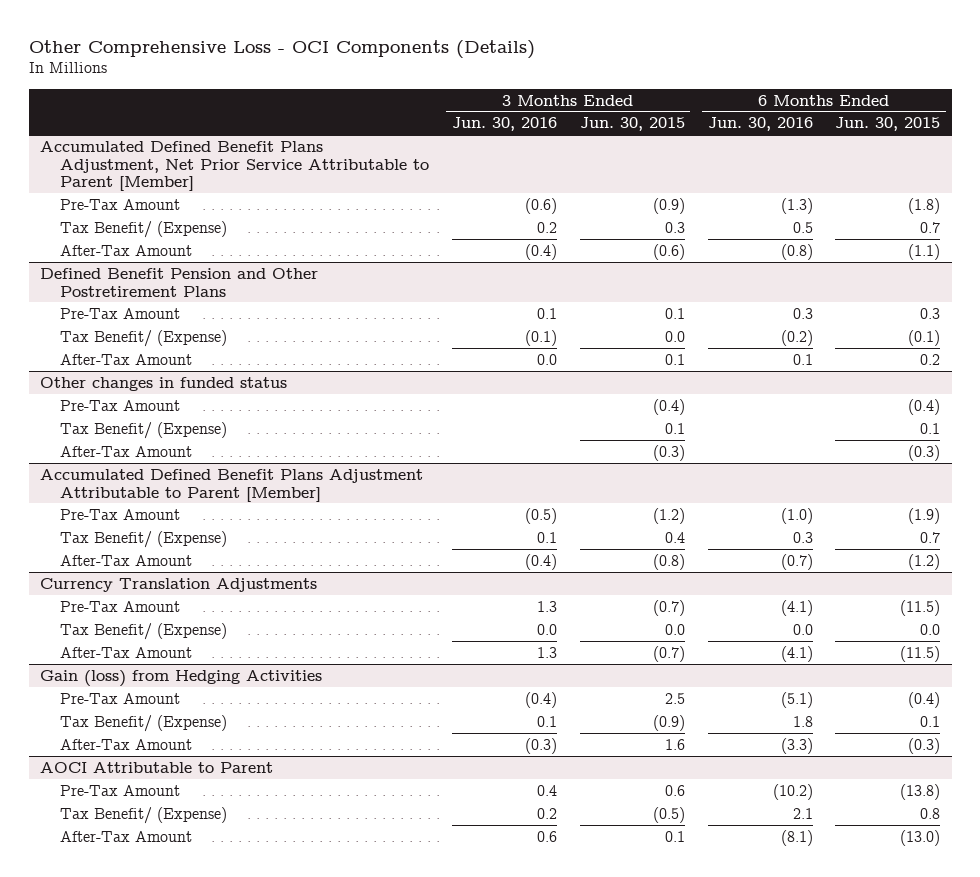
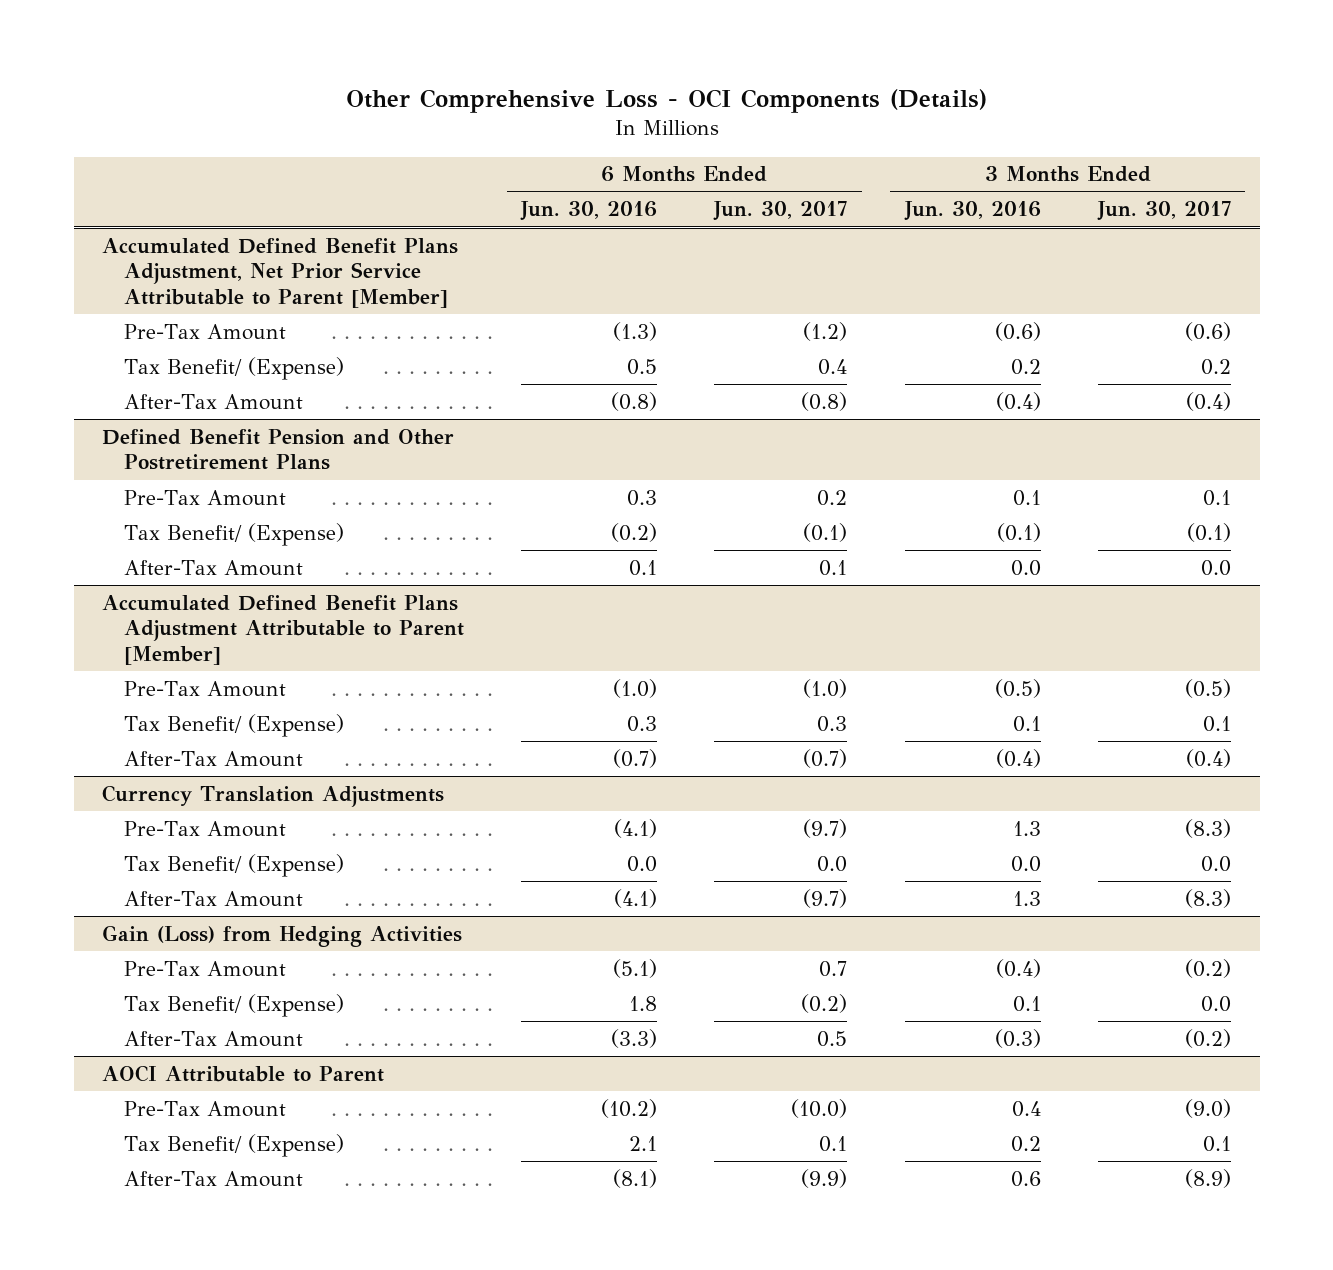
- | 3 Months Ended Jun. 30, 2016 | 3 Months Ended Jun. 30, 2015 | 6 Months Ended Jun. 30, 2016 | 6 Months Ended Jun. 30, 2015
+ | 6 Months Ended Jun. 30, 2016 | 6 Months Ended Jun. 30, 2017 | 3 Months Ended Jun. 30, 2016 | 3 Months Ended Jun. 30, 2017
- Other changes in funded status
- Pre-Tax Amount | | (0.4) | | (0.4)
- Tax Benefit/ (Expense) | | 0.1 | | 0.1
- After-Tax Amount | | (0.3) | | (0.3)
- Gain (loss) from Hedging Activities
+ Gain (Loss) from Hedging Activities

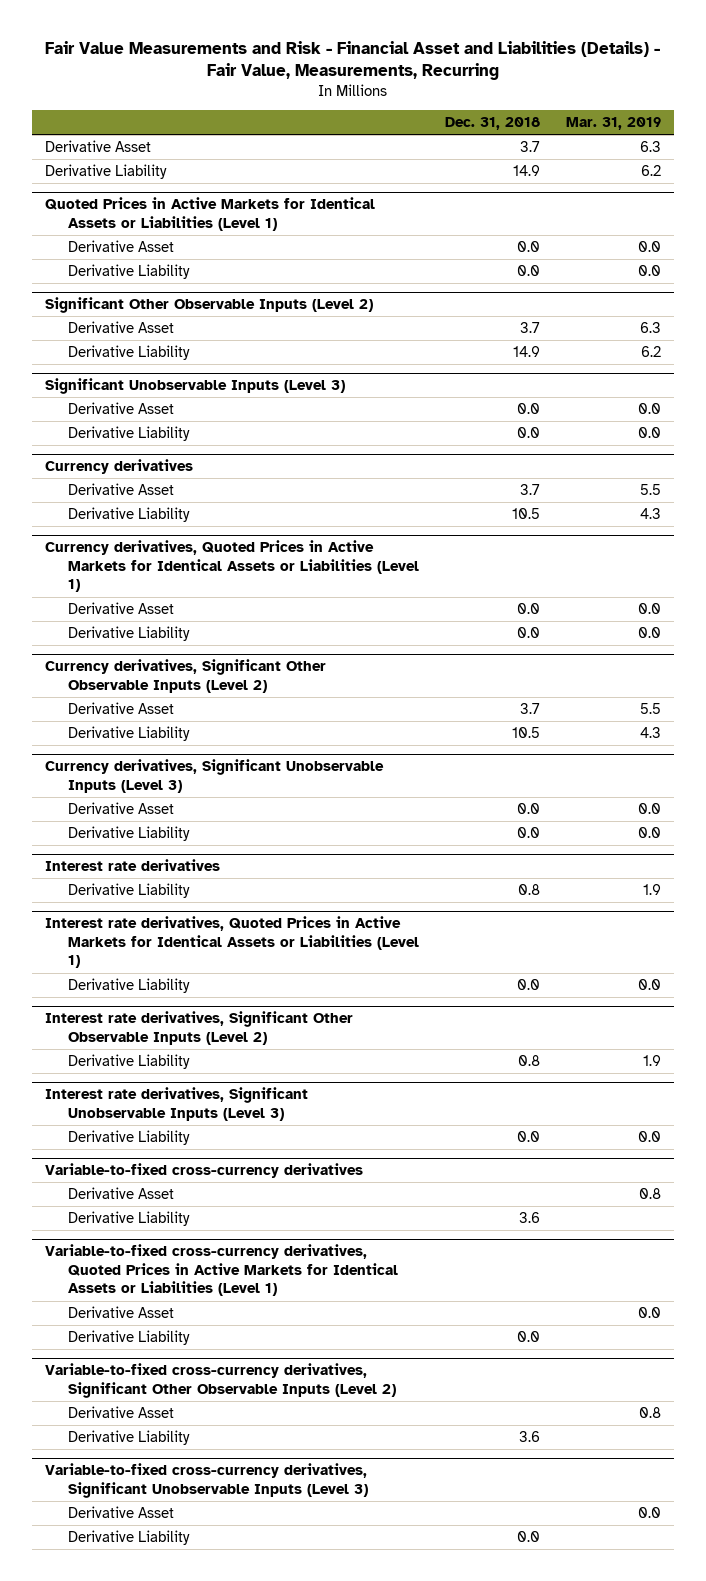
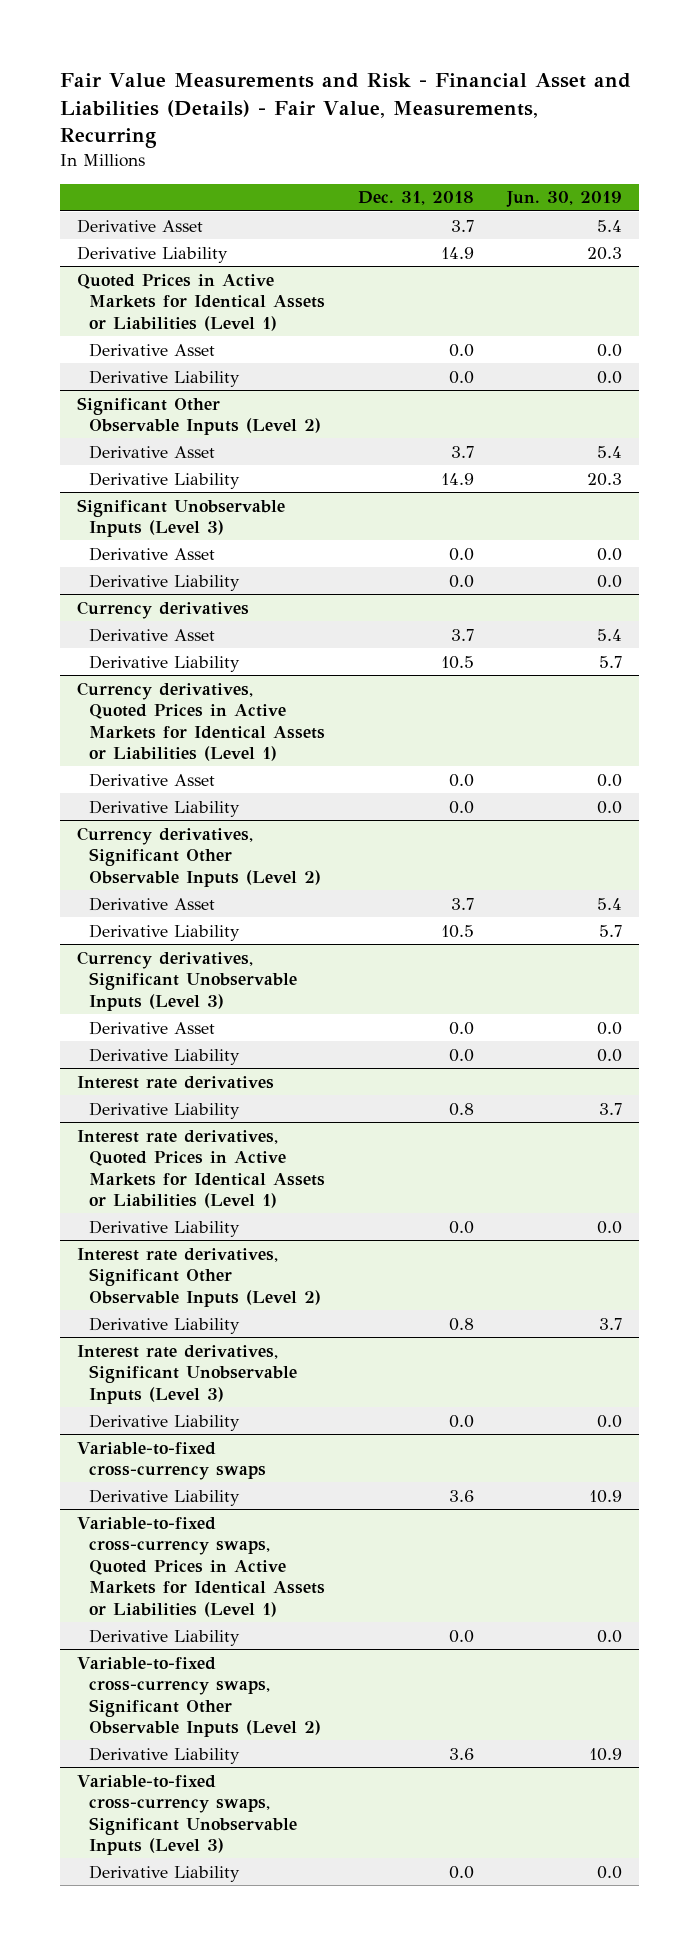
- | Dec. 31, 2018 | Mar. 31, 2019
+ | Dec. 31, 2018 | Jun. 30, 2019
- Variable-to-fixed cross-currency derivatives
- Derivative Asset | | 0.8
+ Variable-to-fixed cross-currency swaps
- Variable-to-fixed cross-currency derivatives, Quoted Prices in Active Markets for Identical Assets or Liabilities (Level 1)
- Derivative Asset | | 0.0
+ Variable-to-fixed cross-currency swaps, Quoted Prices in Active Markets for Identical Assets or Liabilities (Level 1)
- Variable-to-fixed cross-currency derivatives, Significant Other Observable Inputs (Level 2)
- Derivative Asset | | 0.8
+ Variable-to-fixed cross-currency swaps, Significant Other Observable Inputs (Level 2)
- Variable-to-fixed cross-currency derivatives, Significant Unobservable Inputs (Level 3)
- Derivative Asset | | 0.0
+ Variable-to-fixed cross-currency swaps, Significant Unobservable Inputs (Level 3)

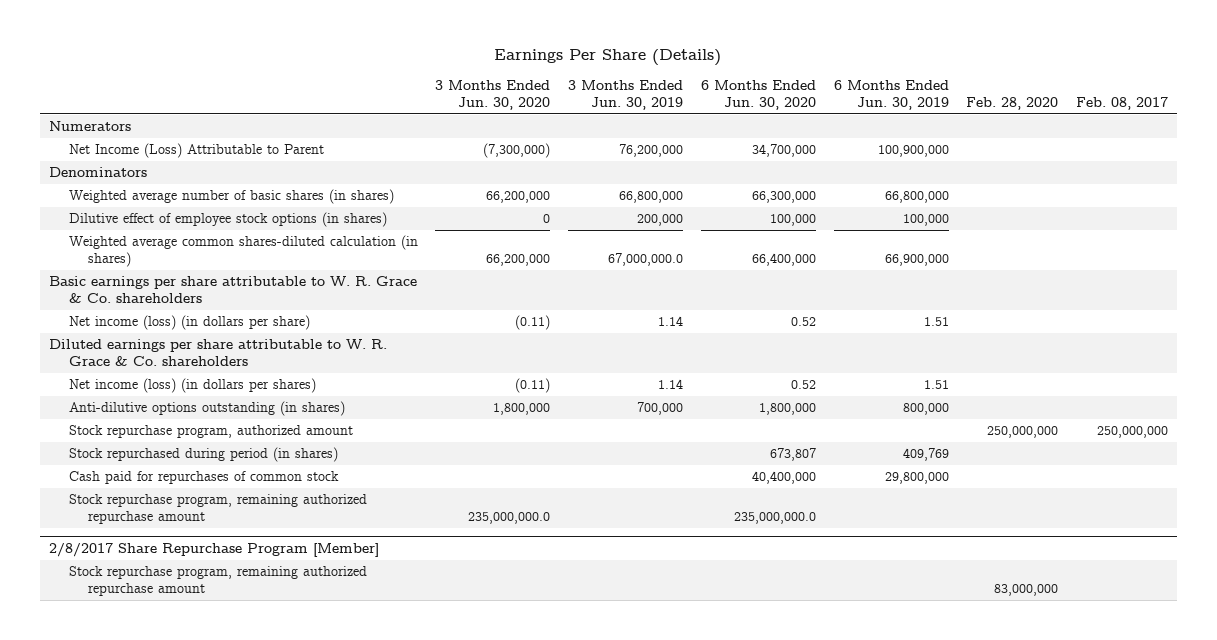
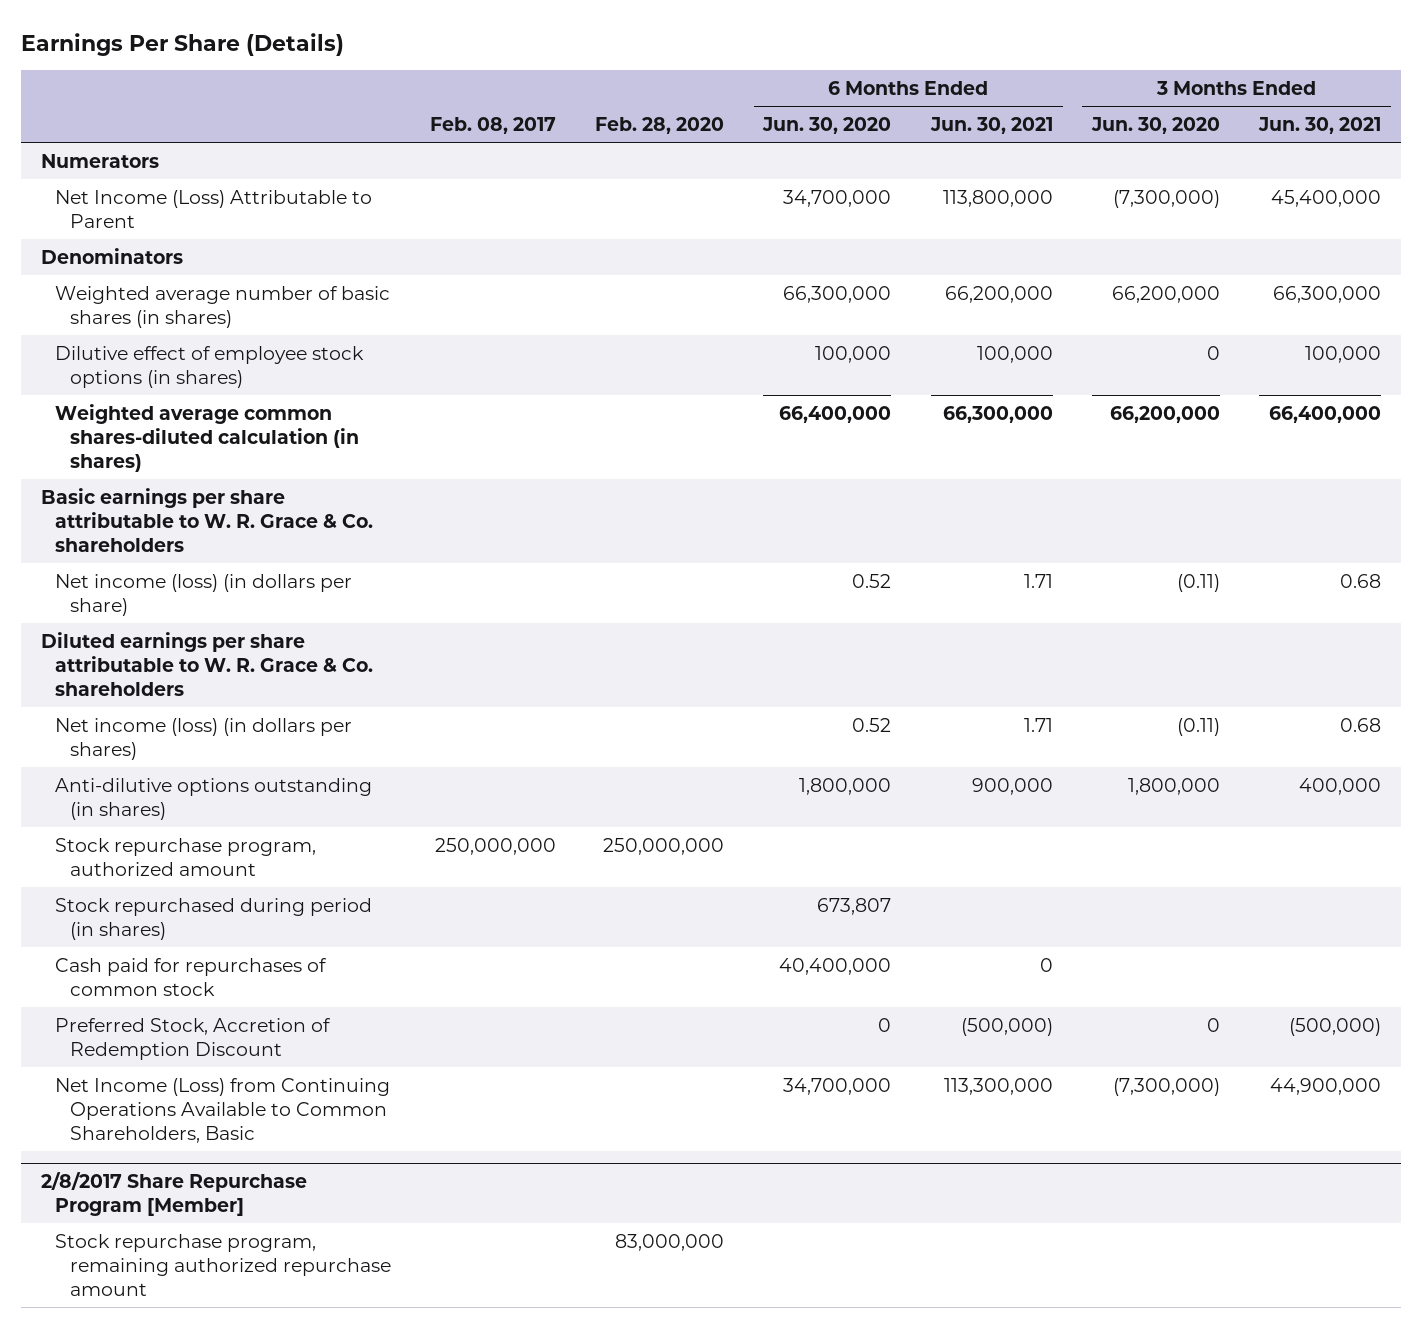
- | 3 Months Ended Jun. 30, 2020 | 3 Months Ended Jun. 30, 2019 | 6 Months Ended Jun. 30, 2020 | 6 Months Ended Jun. 30, 2019 | Feb. 28, 2020 | Feb. 08, 2017
+ | Feb. 08, 2017 | Feb. 28, 2020 | 6 Months Ended Jun. 30, 2020 | 6 Months Ended Jun. 30, 2021 | 3 Months Ended Jun. 30, 2020 | 3 Months Ended Jun. 30, 2021
- Stock repurchase program, remaining authorized repurchase amount | 235,000,000.0 | | 235,000,000.0 | | |
+ Preferred Stock, Accretion of Redemption Discount | | | 0 | (500,000) | 0 | (500,000)
+ Net Income (Loss) from Continuing Operations Available to Common Shareholders, Basic | | | 34,700,000 | 113,300,000 | (7,300,000) | 44,900,000

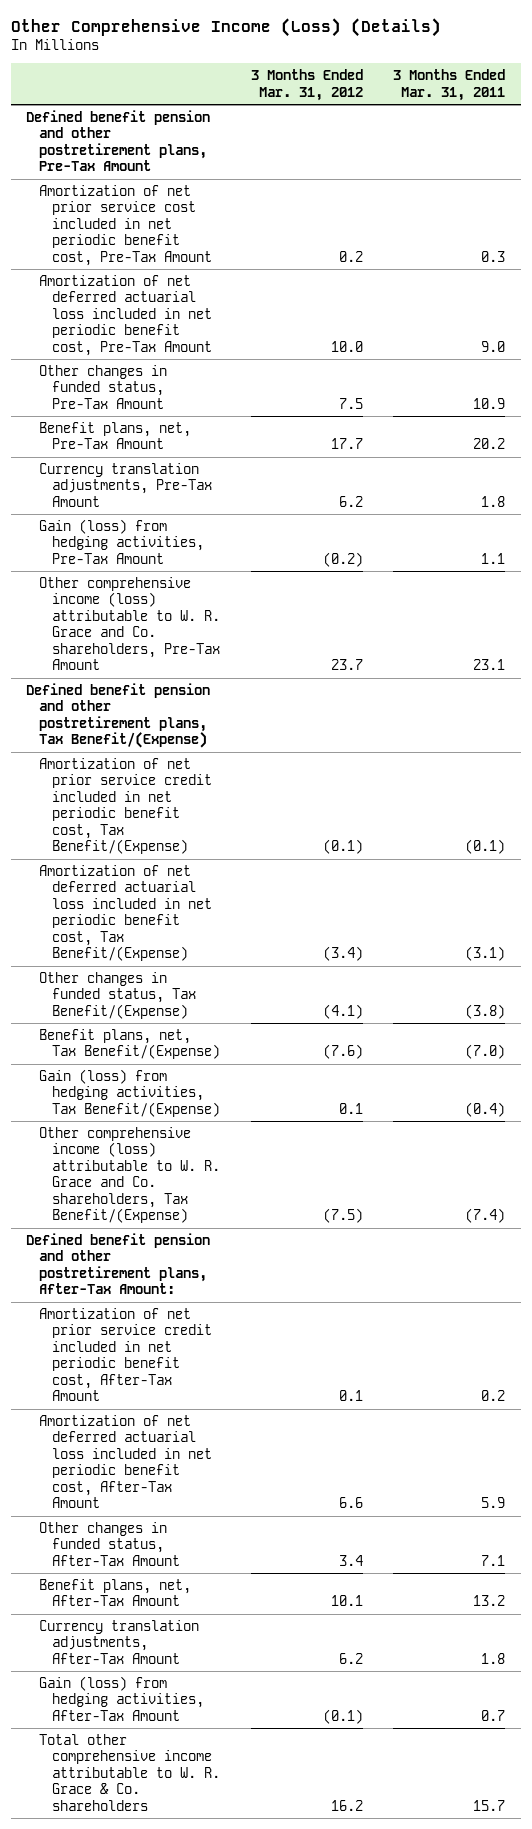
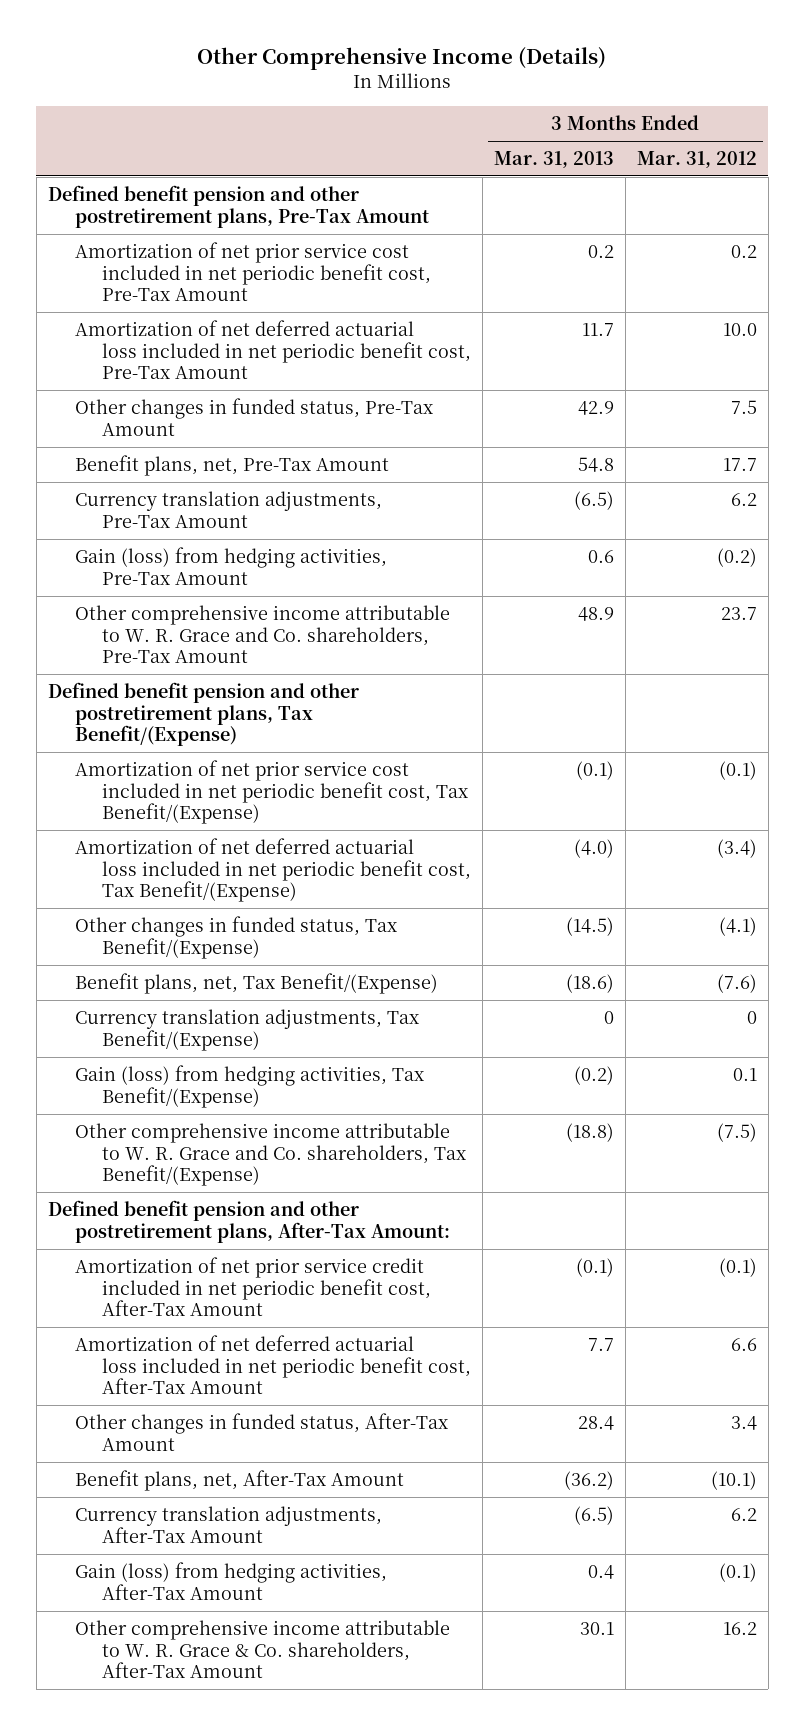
- Other Comprehensive Income (Loss) (Details)
+ Other Comprehensive Income (Details)
- | 3 Months Ended Mar. 31, 2012 | 3 Months Ended Mar. 31, 2011
+ | 3 Months Ended Mar. 31, 2013 | 3 Months Ended Mar. 31, 2012
- Other comprehensive income (loss) attributable to W. R. Grace and Co. shareholders, Pre-Tax Amount | 23.7 | 23.1
+ Other comprehensive income attributable to W. R. Grace and Co. shareholders, Pre-Tax Amount | 48.9 | 23.7
- Amortization of net prior service credit included in net periodic benefit cost, Tax Benefit/(Expense) | (0.1) | (0.1)
+ Amortization of net prior service cost included in net periodic benefit cost, Tax Benefit/(Expense) | (0.1) | (0.1)
+ Currency translation adjustments, Tax Benefit/(Expense) | 0 | 0
- Other comprehensive income (loss) attributable to W. R. Grace and Co. shareholders, Tax Benefit/(Expense) | (7.5) | (7.4)
+ Other comprehensive income attributable to W. R. Grace and Co. shareholders, Tax Benefit/(Expense) | (18.8) | (7.5)
- Amortization of net prior service credit included in net periodic benefit cost, After-Tax Amount | 0.1 | 0.2
+ Amortization of net prior service credit included in net periodic benefit cost, After-Tax Amount | (0.1) | (0.1)
- Benefit plans, net, After-Tax Amount | 10.1 | 13.2
+ Benefit plans, net, After-Tax Amount | (36.2) | (10.1)
- Total other comprehensive income attributable to W. R. Grace & Co. shareholders | 16.2 | 15.7
+ Other comprehensive income attributable to W. R. Grace & Co. shareholders, After-Tax Amount | 30.1 | 16.2

